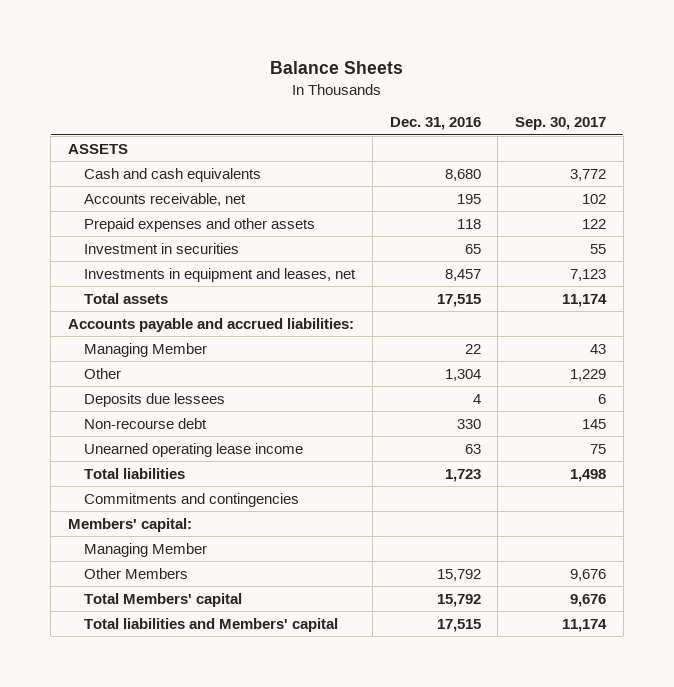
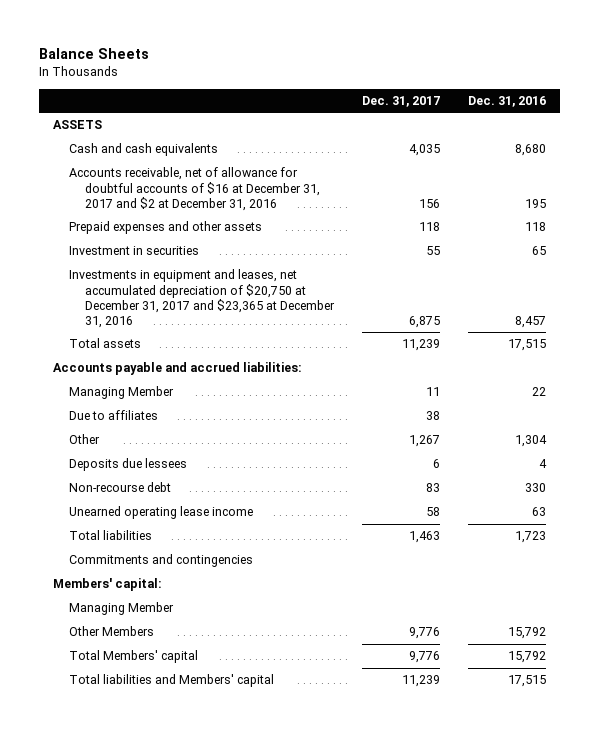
- | Dec. 31, 2016 | Sep. 30, 2017
+ | Dec. 31, 2017 | Dec. 31, 2016
- Accounts receivable, net | 195 | 102
+ Accounts receivable, net of allowance for doubtful accounts of $16 at December 31, 2017 and $2 at December 31, 2016 | 156 | 195
- Investments in equipment and leases, net | 8,457 | 7,123
+ Investments in equipment and leases, net accumulated depreciation of $20,750 at December 31, 2017 and $23,365 at December 31, 2016 | 6,875 | 8,457
+ Due to affiliates | 38 |

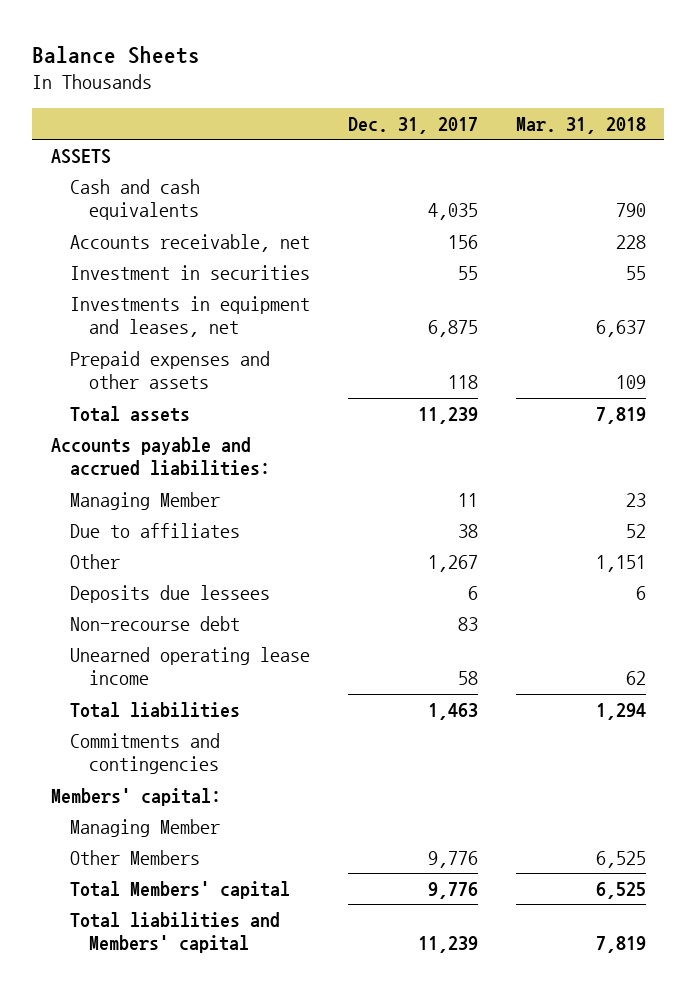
- | Dec. 31, 2017 | Dec. 31, 2016
+ | Dec. 31, 2017 | Mar. 31, 2018
- Accounts receivable, net of allowance for doubtful accounts of $16 at December 31, 2017 and $2 at December 31, 2016 | 156 | 195
+ Accounts receivable, net | 156 | 228
- Investments in equipment and leases, net accumulated depreciation of $20,750 at December 31, 2017 and $23,365 at December 31, 2016 | 6,875 | 8,457
+ Investments in equipment and leases, net | 6,875 | 6,637
moved down: Prepaid expenses and other assets | 118 | 109

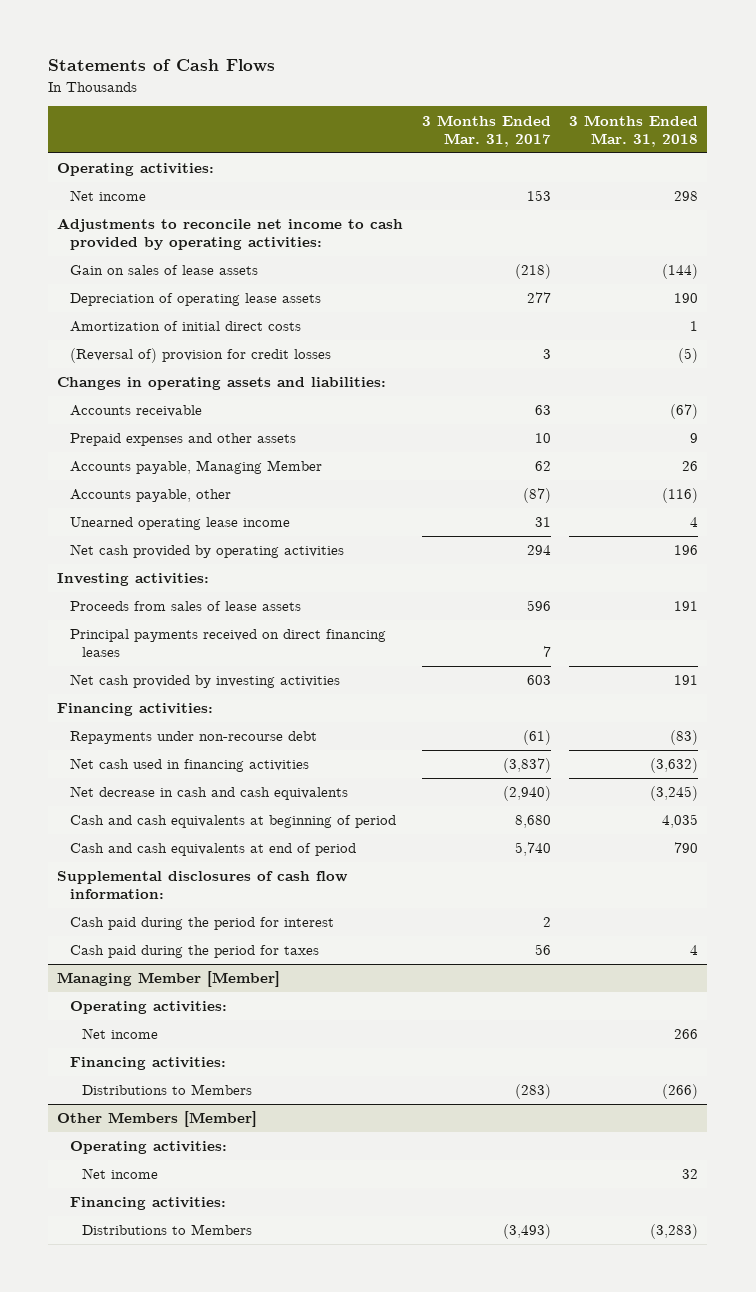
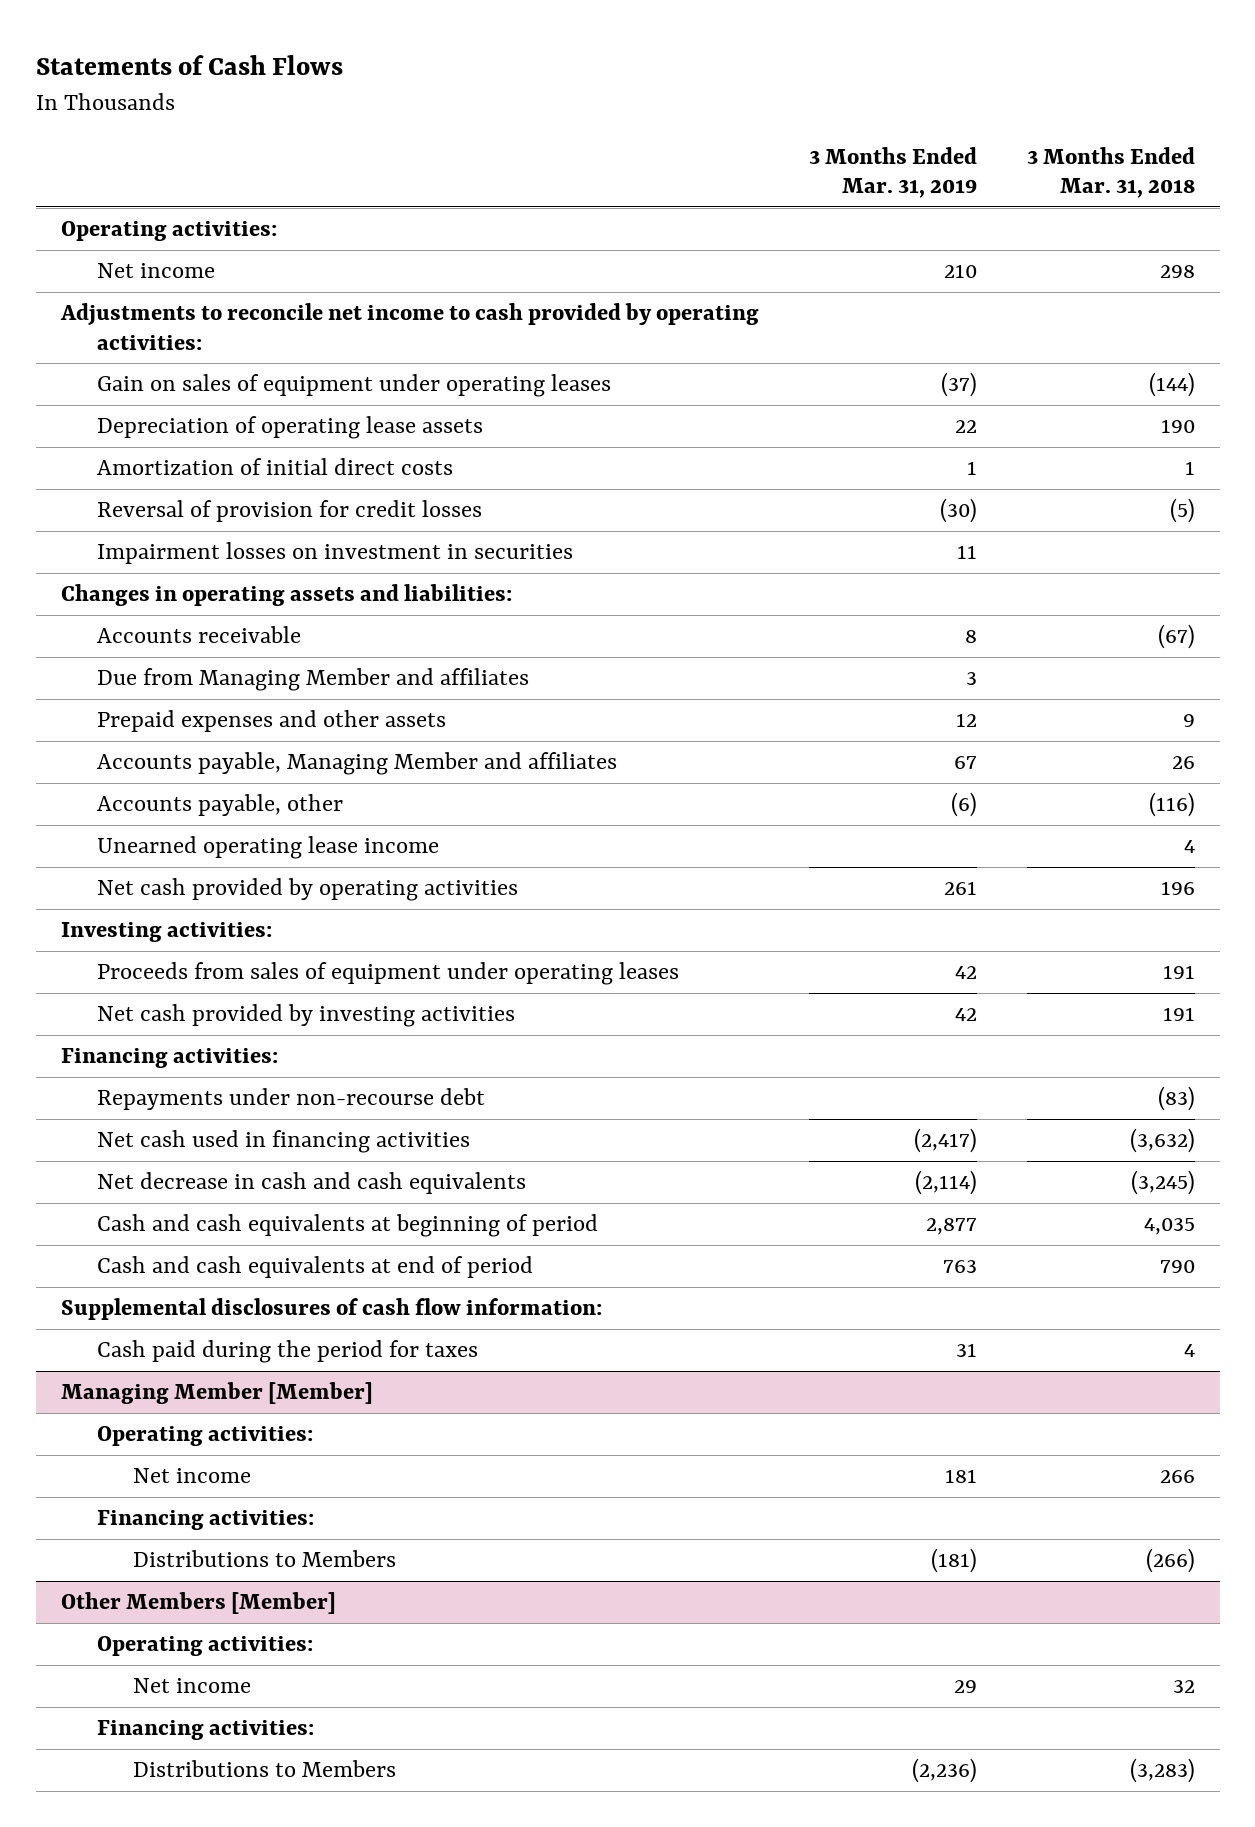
- | 3 Months Ended Mar. 31, 2017 | 3 Months Ended Mar. 31, 2018
+ | 3 Months Ended Mar. 31, 2019 | 3 Months Ended Mar. 31, 2018
- Gain on sales of lease assets | (218) | (144)
+ Gain on sales of equipment under operating leases | (37) | (144)
- (Reversal of) provision for credit losses | 3 | (5)
+ Reversal of provision for credit losses | (30) | (5)
+ Impairment losses on investment in securities | 11 |
+ Due from Managing Member and affiliates | 3 |
- Accounts payable, Managing Member | 62 | 26
+ Accounts payable, Managing Member and affiliates | 67 | 26
- Proceeds from sales of lease assets | 596 | 191
- Principal payments received on direct financing leases | 7 |
+ Proceeds from sales of equipment under operating leases | 42 | 191
- Cash paid during the period for interest | 2 |

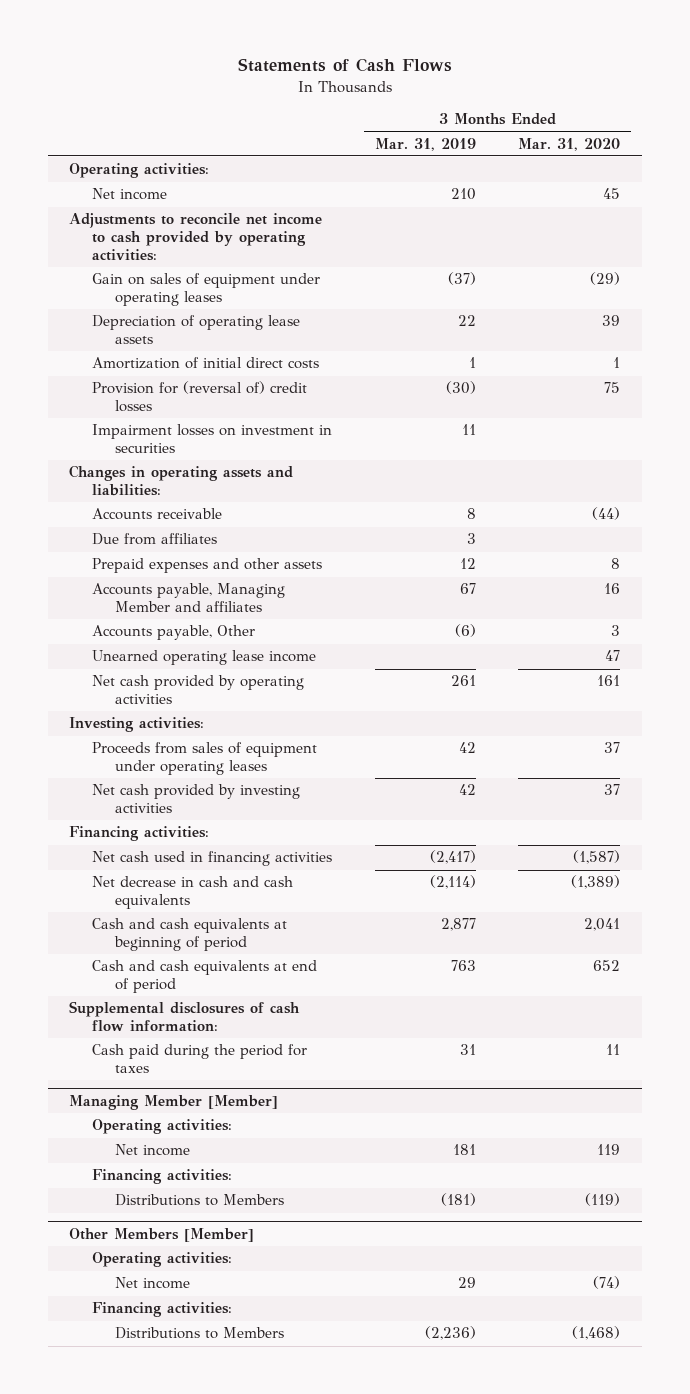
- | 3 Months Ended Mar. 31, 2019 | 3 Months Ended Mar. 31, 2018
+ | 3 Months Ended Mar. 31, 2019 | 3 Months Ended Mar. 31, 2020
- Reversal of provision for credit losses | (30) | (5)
+ Provision for (reversal of) credit losses | (30) | 75
- Due from Managing Member and affiliates | 3 |
+ Due from affiliates | 3 |
- Accounts payable, other | (6) | (116)
+ Accounts payable, Other | (6) | 3
- Repayments under non-recourse debt | | (83)

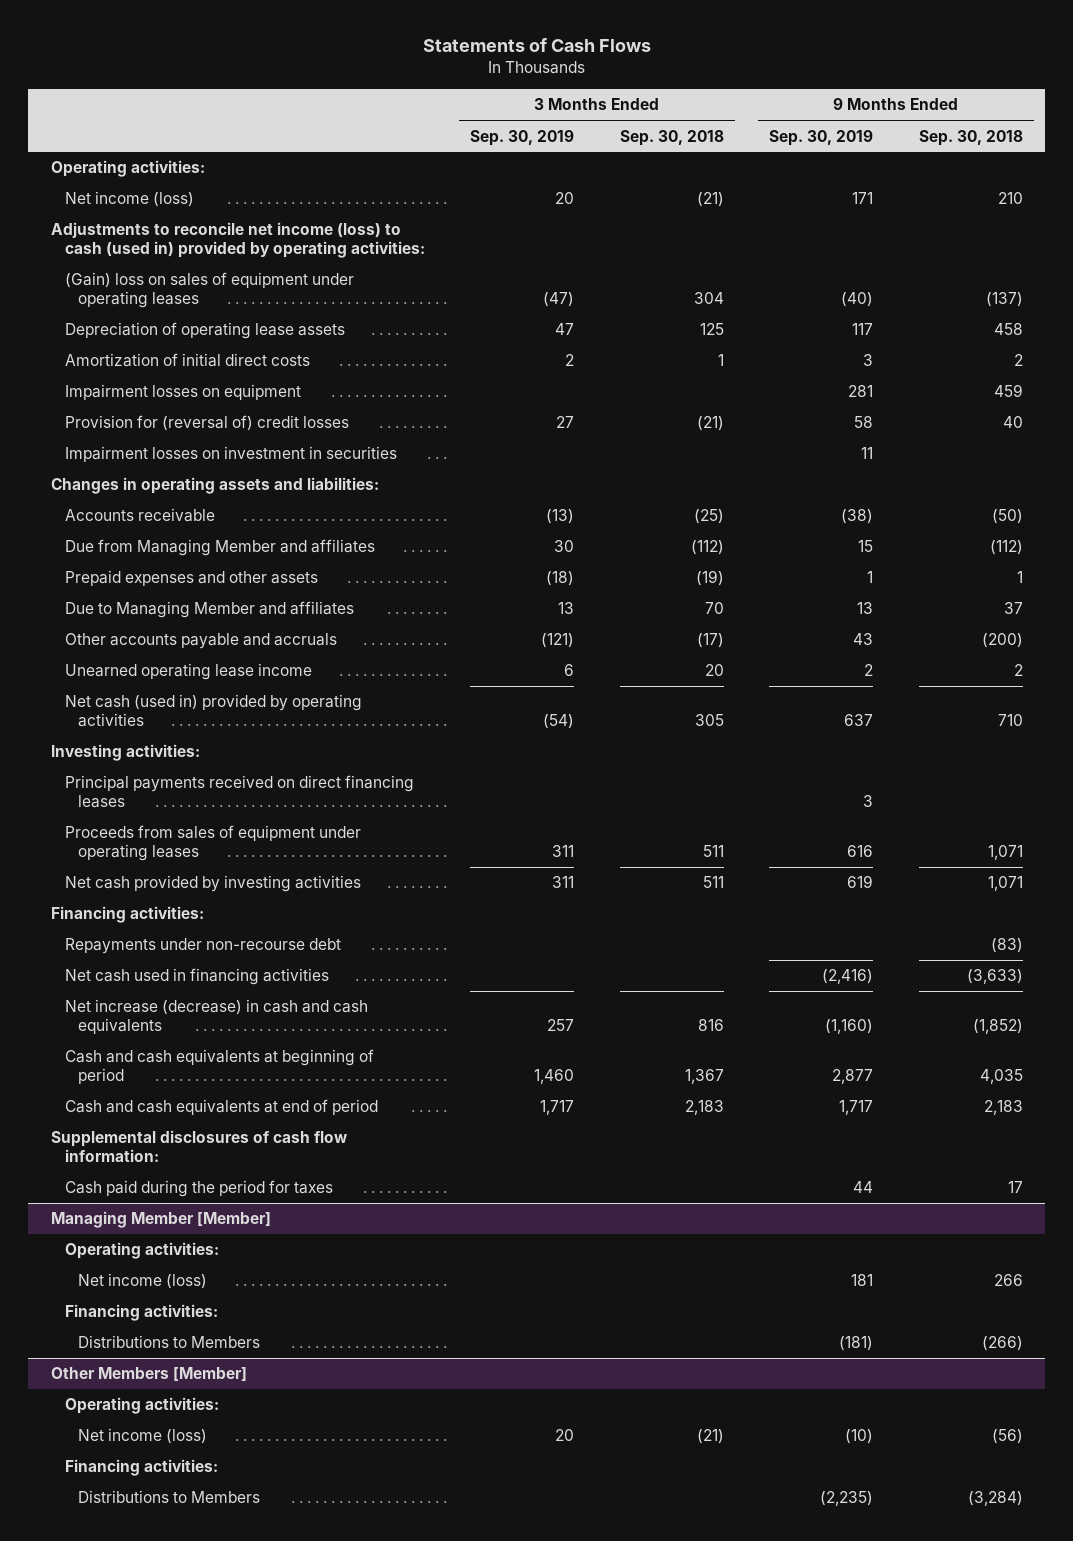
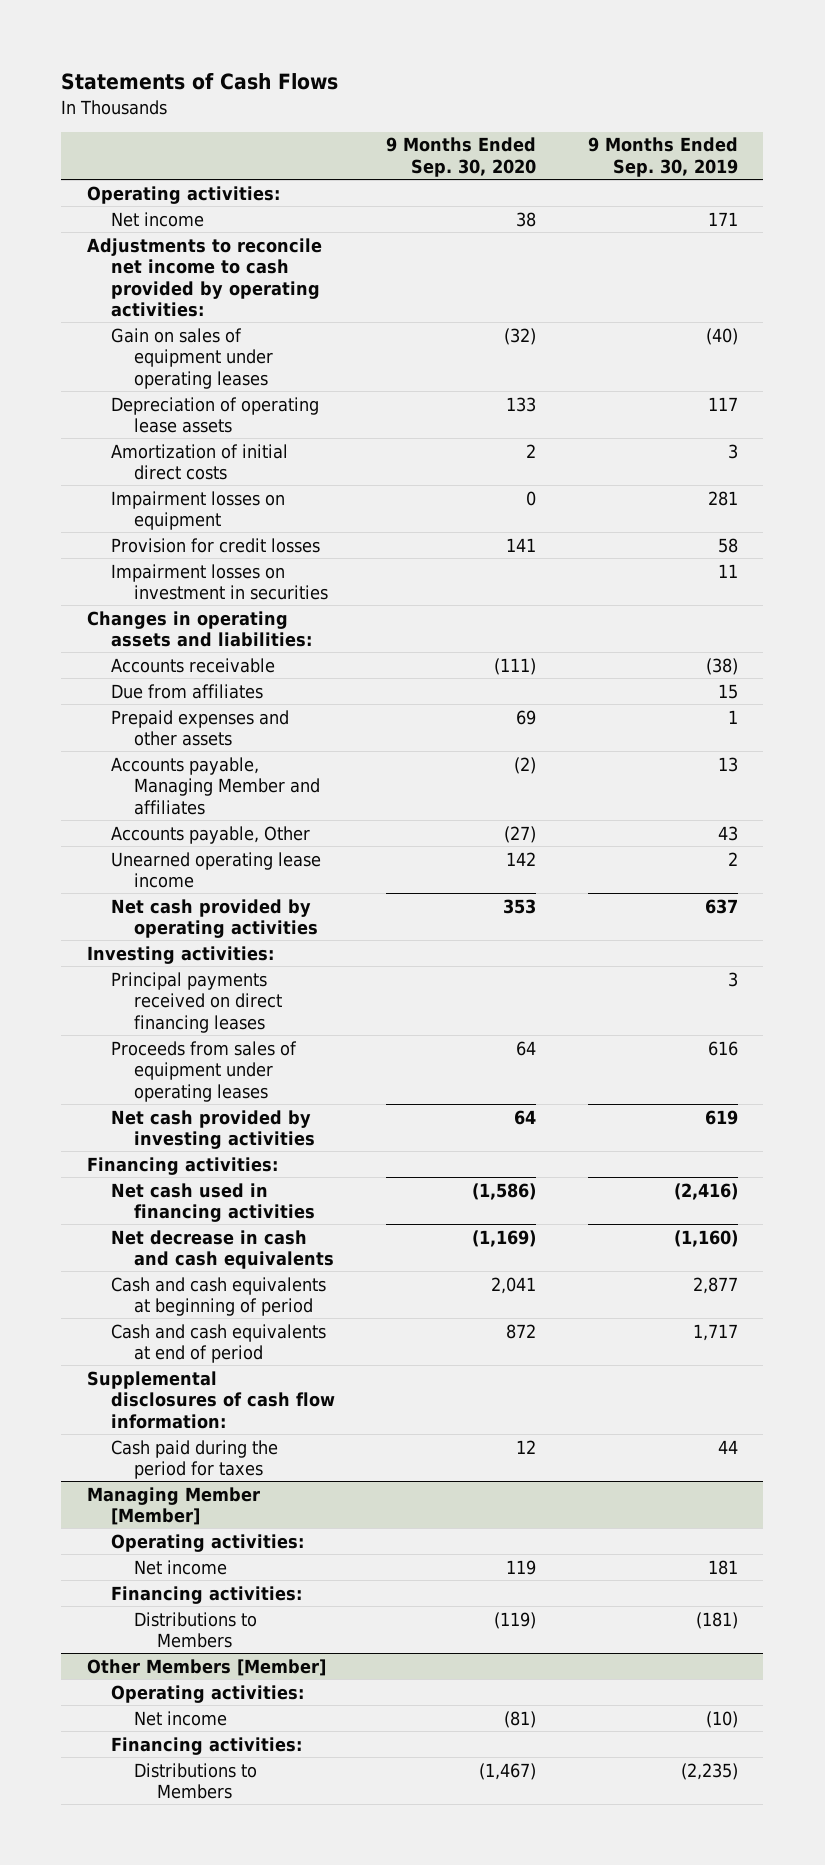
- | 3 Months Ended Sep. 30, 2019 | 3 Months Ended Sep. 30, 2018 | 9 Months Ended Sep. 30, 2019 | 9 Months Ended Sep. 30, 2018
+ | 9 Months Ended Sep. 30, 2020 | 9 Months Ended Sep. 30, 2019
- Net income (loss) | 20 | (21) | 171 | 210
- Adjustments to reconcile net income (loss) to cash (used in) provided by operating activities:
- (Gain) loss on sales of equipment under operating leases | (47) | 304 | (40) | (137)
+ Net income | 38 | 171
+ Adjustments to reconcile net income to cash provided by operating activities:
+ Gain on sales of equipment under operating leases | (32) | (40)
- Provision for (reversal of) credit losses | 27 | (21) | 58 | 40
+ Provision for credit losses | 141 | 58
- Due from Managing Member and affiliates | 30 | (112) | 15 | (112)
+ Due from affiliates | | 15
- Due to Managing Member and affiliates | 13 | 70 | 13 | 37
- Other accounts payable and accruals | (121) | (17) | 43 | (200)
+ Accounts payable, Managing Member and affiliates | (2) | 13
+ Accounts payable, Other | (27) | 43
- Net cash (used in) provided by operating activities | (54) | 305 | 637 | 710
+ Net cash provided by operating activities | 353 | 637
- Repayments under non-recourse debt | | | | (83)
- Net increase (decrease) in cash and cash equivalents | 257 | 816 | (1,160) | (1,852)
+ Net decrease in cash and cash equivalents | (1,169) | (1,160)
@ Managing Member [Member]
- Net income (loss) | | | 181 | 266
+ Net income | 119 | 181
@ Other Members [Member]
- Net income (loss) | 20 | (21) | (10) | (56)
+ Net income | (81) | (10)

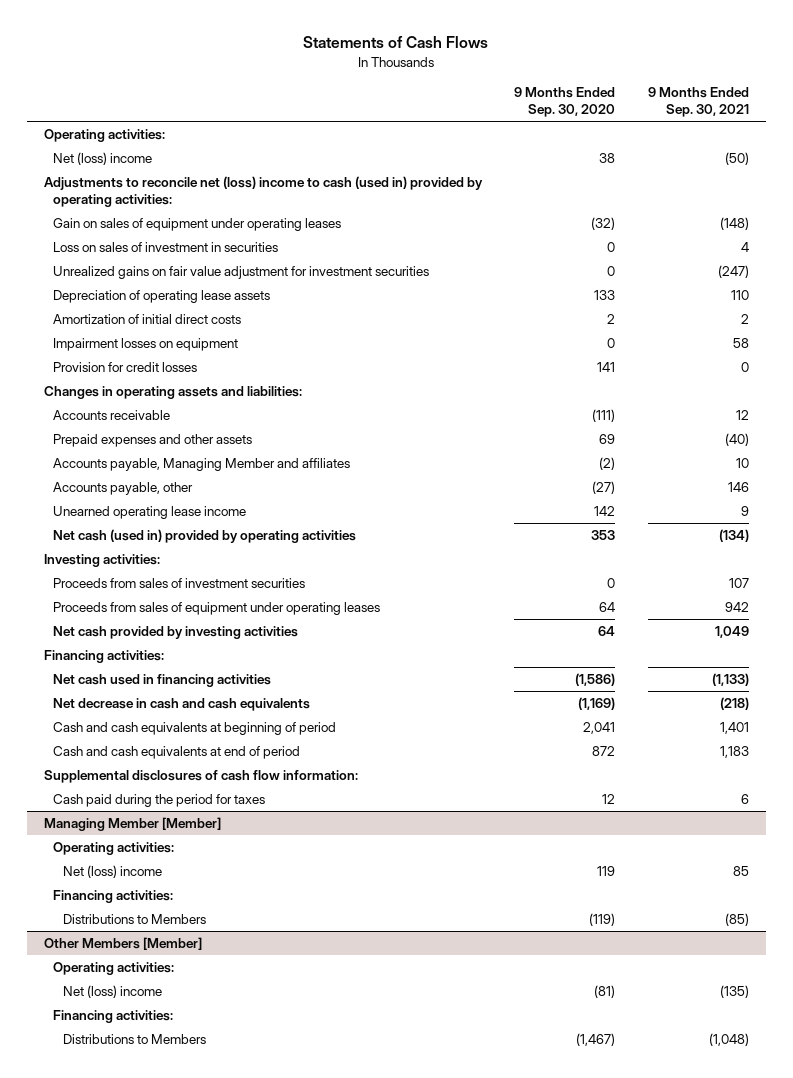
- | 9 Months Ended Sep. 30, 2020 | 9 Months Ended Sep. 30, 2019
+ | 9 Months Ended Sep. 30, 2020 | 9 Months Ended Sep. 30, 2021
- Net income | 38 | 171
- Adjustments to reconcile net income to cash provided by operating activities:
+ Net (loss) income | 38 | (50)
+ Adjustments to reconcile net (loss) income to cash (used in) provided by operating activities:
+ Loss on sales of investment in securities | 0 | 4
+ Unrealized gains on fair value adjustment for investment securities | 0 | (247)
- Impairment losses on investment in securities | | 11
- Due from affiliates | | 15
- Accounts payable, Other | (27) | 43
+ Accounts payable, other | (27) | 146
- Net cash provided by operating activities | 353 | 637
+ Net cash (used in) provided by operating activities | 353 | (134)
- Principal payments received on direct financing leases | | 3
+ Proceeds from sales of investment securities | 0 | 107
@ Managing Member [Member]
- Net income | 119 | 181
+ Net (loss) income | 119 | 85
@ Other Members [Member]
- Net income | (81) | (10)
+ Net (loss) income | (81) | (135)

